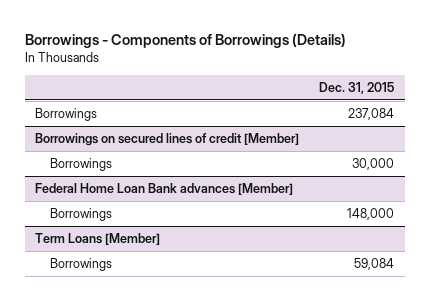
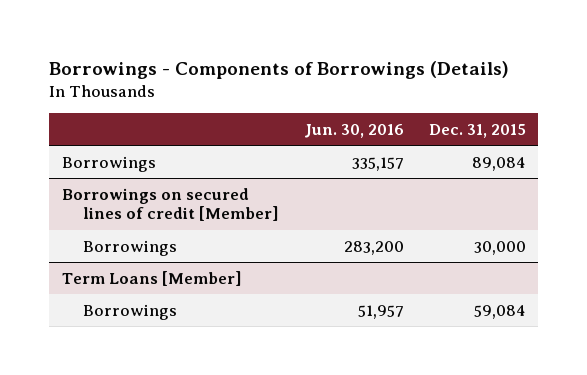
- | Dec. 31, 2015
+ | Jun. 30, 2016 | Dec. 31, 2015
- Borrowings | 237,084
+ Borrowings | 335,157 | 89,084
- Federal Home Loan Bank advances [Member]
- Borrowings | 148,000

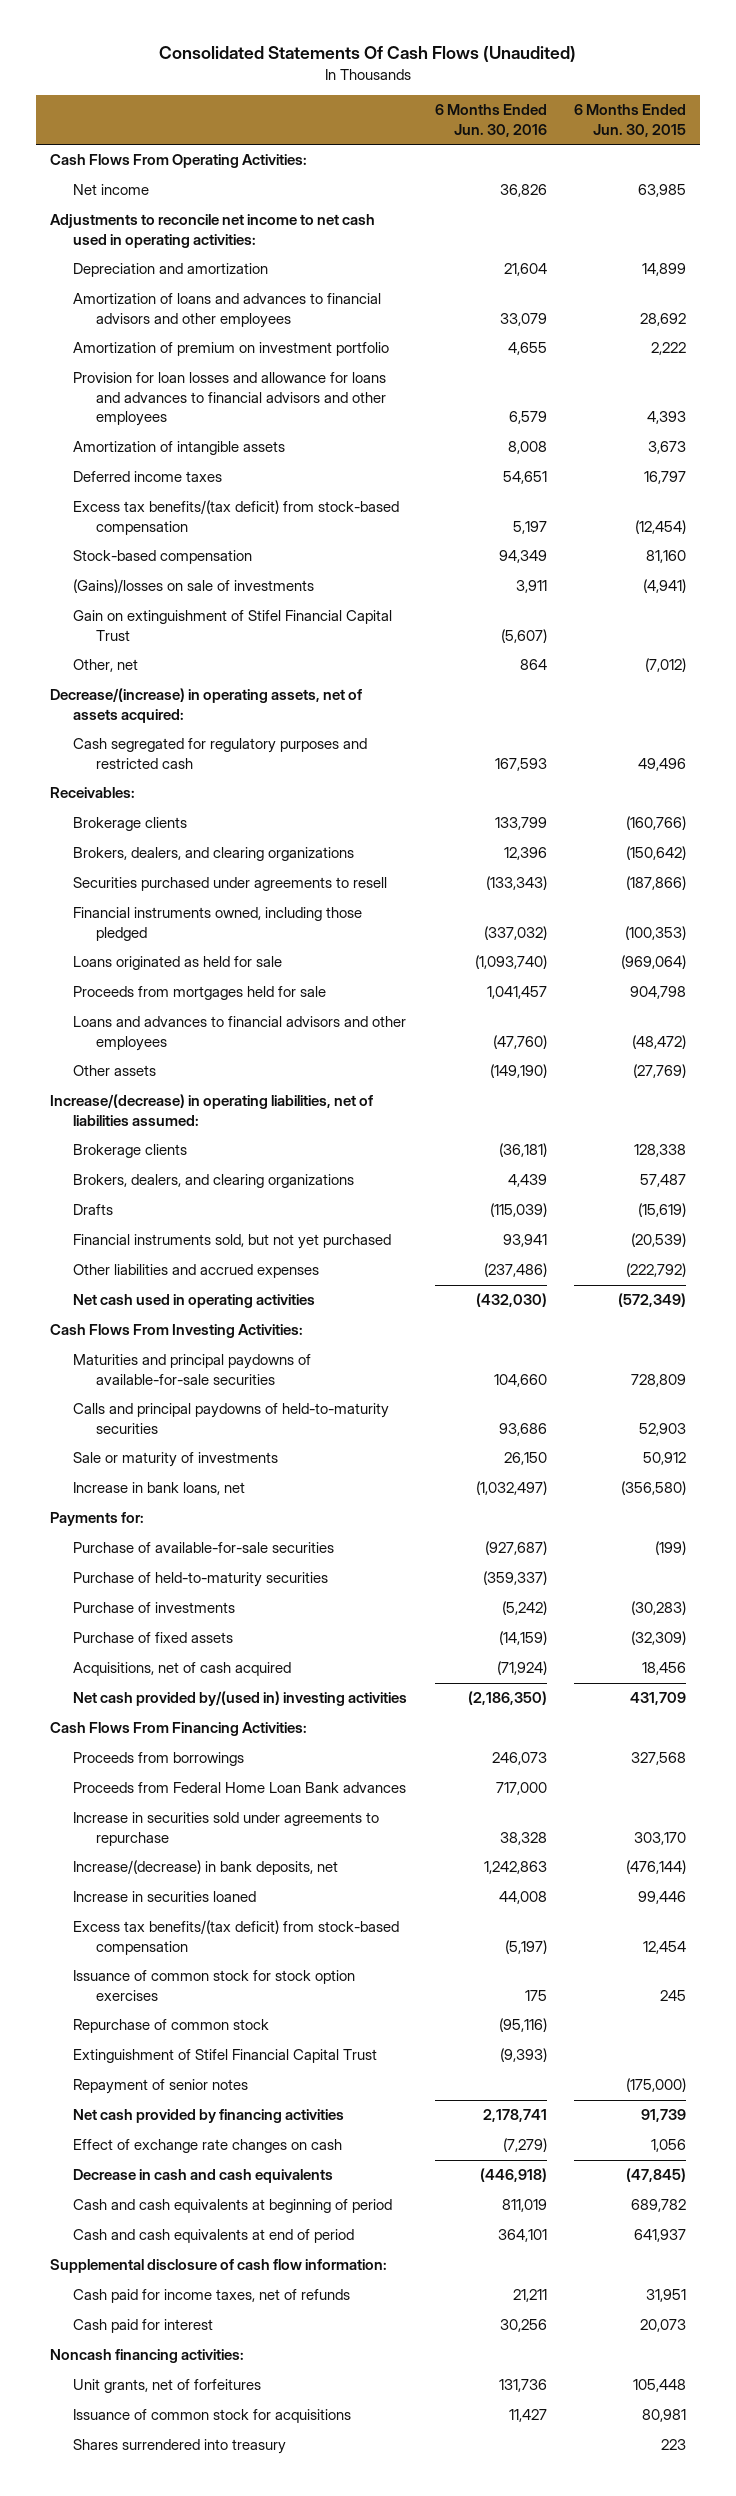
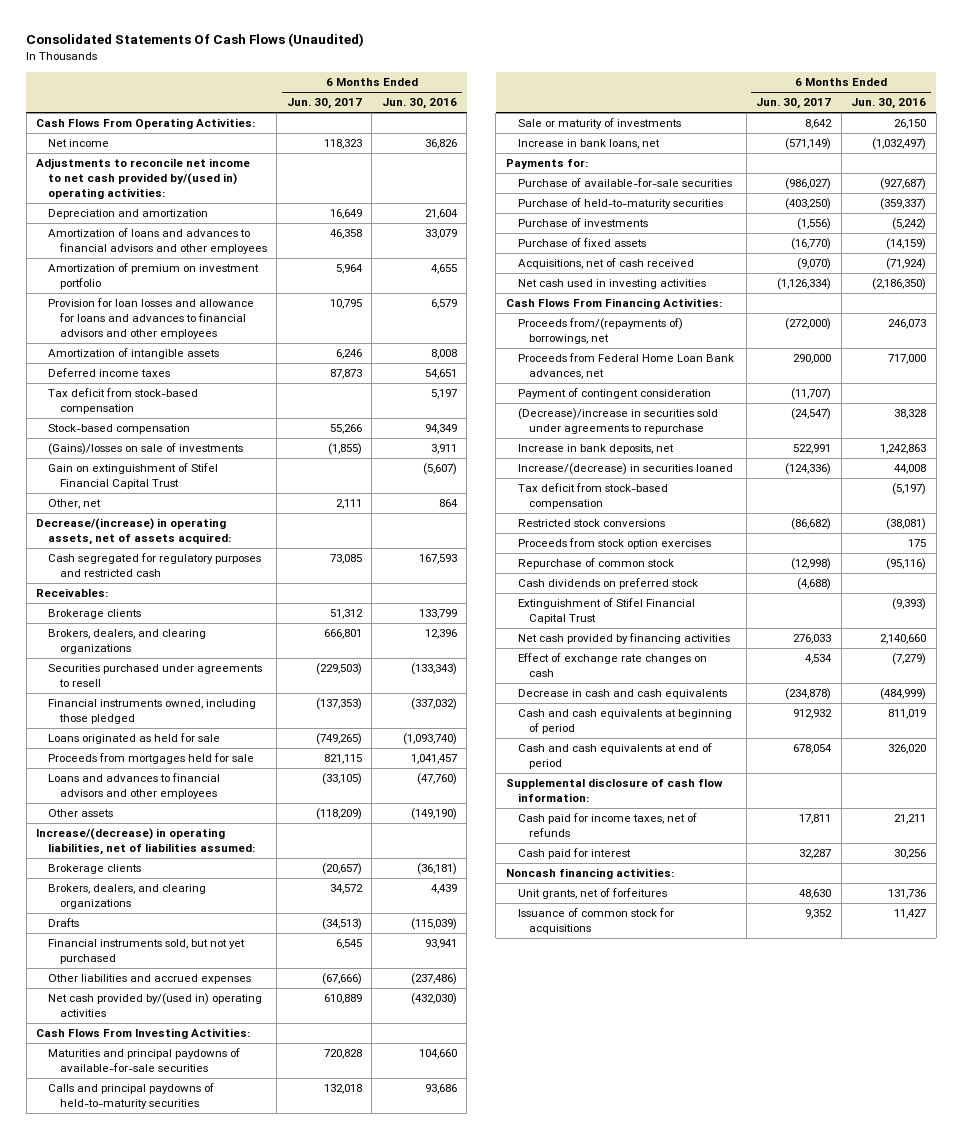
- | 6 Months Ended Jun. 30, 2016 | 6 Months Ended Jun. 30, 2015
+ | 6 Months Ended Jun. 30, 2017 | 6 Months Ended Jun. 30, 2016
- Adjustments to reconcile net income to net cash used in operating activities:
+ Adjustments to reconcile net income to net cash provided by/(used in) operating activities:
- Excess tax benefits/(tax deficit) from stock-based compensation | 5,197 | (12,454)
+ Tax deficit from stock-based compensation | | 5,197
- Net cash used in operating activities | (432,030) | (572,349)
+ Net cash provided by/(used in) operating activities | 610,889 | (432,030)
- Acquisitions, net of cash acquired | (71,924) | 18,456
- Net cash provided by/(used in) investing activities | (2,186,350) | 431,709
+ Acquisitions, net of cash received | (9,070) | (71,924)
+ Net cash used in investing activities | (1,126,334) | (2,186,350)
- Proceeds from borrowings | 246,073 | 327,568
- Proceeds from Federal Home Loan Bank advances | 717,000 |
- Increase in securities sold under agreements to repurchase | 38,328 | 303,170
- Increase/(decrease) in bank deposits, net | 1,242,863 | (476,144)
- Increase in securities loaned | 44,008 | 99,446
- Excess tax benefits/(tax deficit) from stock-based compensation | (5,197) | 12,454
- Issuance of common stock for stock option exercises | 175 | 245
+ Proceeds from/(repayments of) borrowings, net | (272,000) | 246,073
+ Proceeds from Federal Home Loan Bank advances, net | 290,000 | 717,000
+ Payment of contingent consideration | (11,707) |
+ (Decrease)/increase in securities sold under agreements to repurchase | (24,547) | 38,328
+ Increase in bank deposits, net | 522,991 | 1,242,863
+ Increase/(decrease) in securities loaned | (124,336) | 44,008
+ Tax deficit from stock-based compensation | | (5,197)
+ Restricted stock conversions | (86,682) | (38,081)
+ Proceeds from stock option exercises | | 175
+ Cash dividends on preferred stock | (4,688) |
- Repayment of senior notes | | (175,000)
- Net cash provided by financing activities | 2,178,741 | 91,739
+ Net cash provided by financing activities | 276,033 | 2,140,660
- Decrease in cash and cash equivalents | (446,918) | (47,845)
+ Decrease in cash and cash equivalents | (234,878) | (484,999)
- Cash and cash equivalents at end of period | 364,101 | 641,937
+ Cash and cash equivalents at end of period | 678,054 | 326,020
- Shares surrendered into treasury | | 223

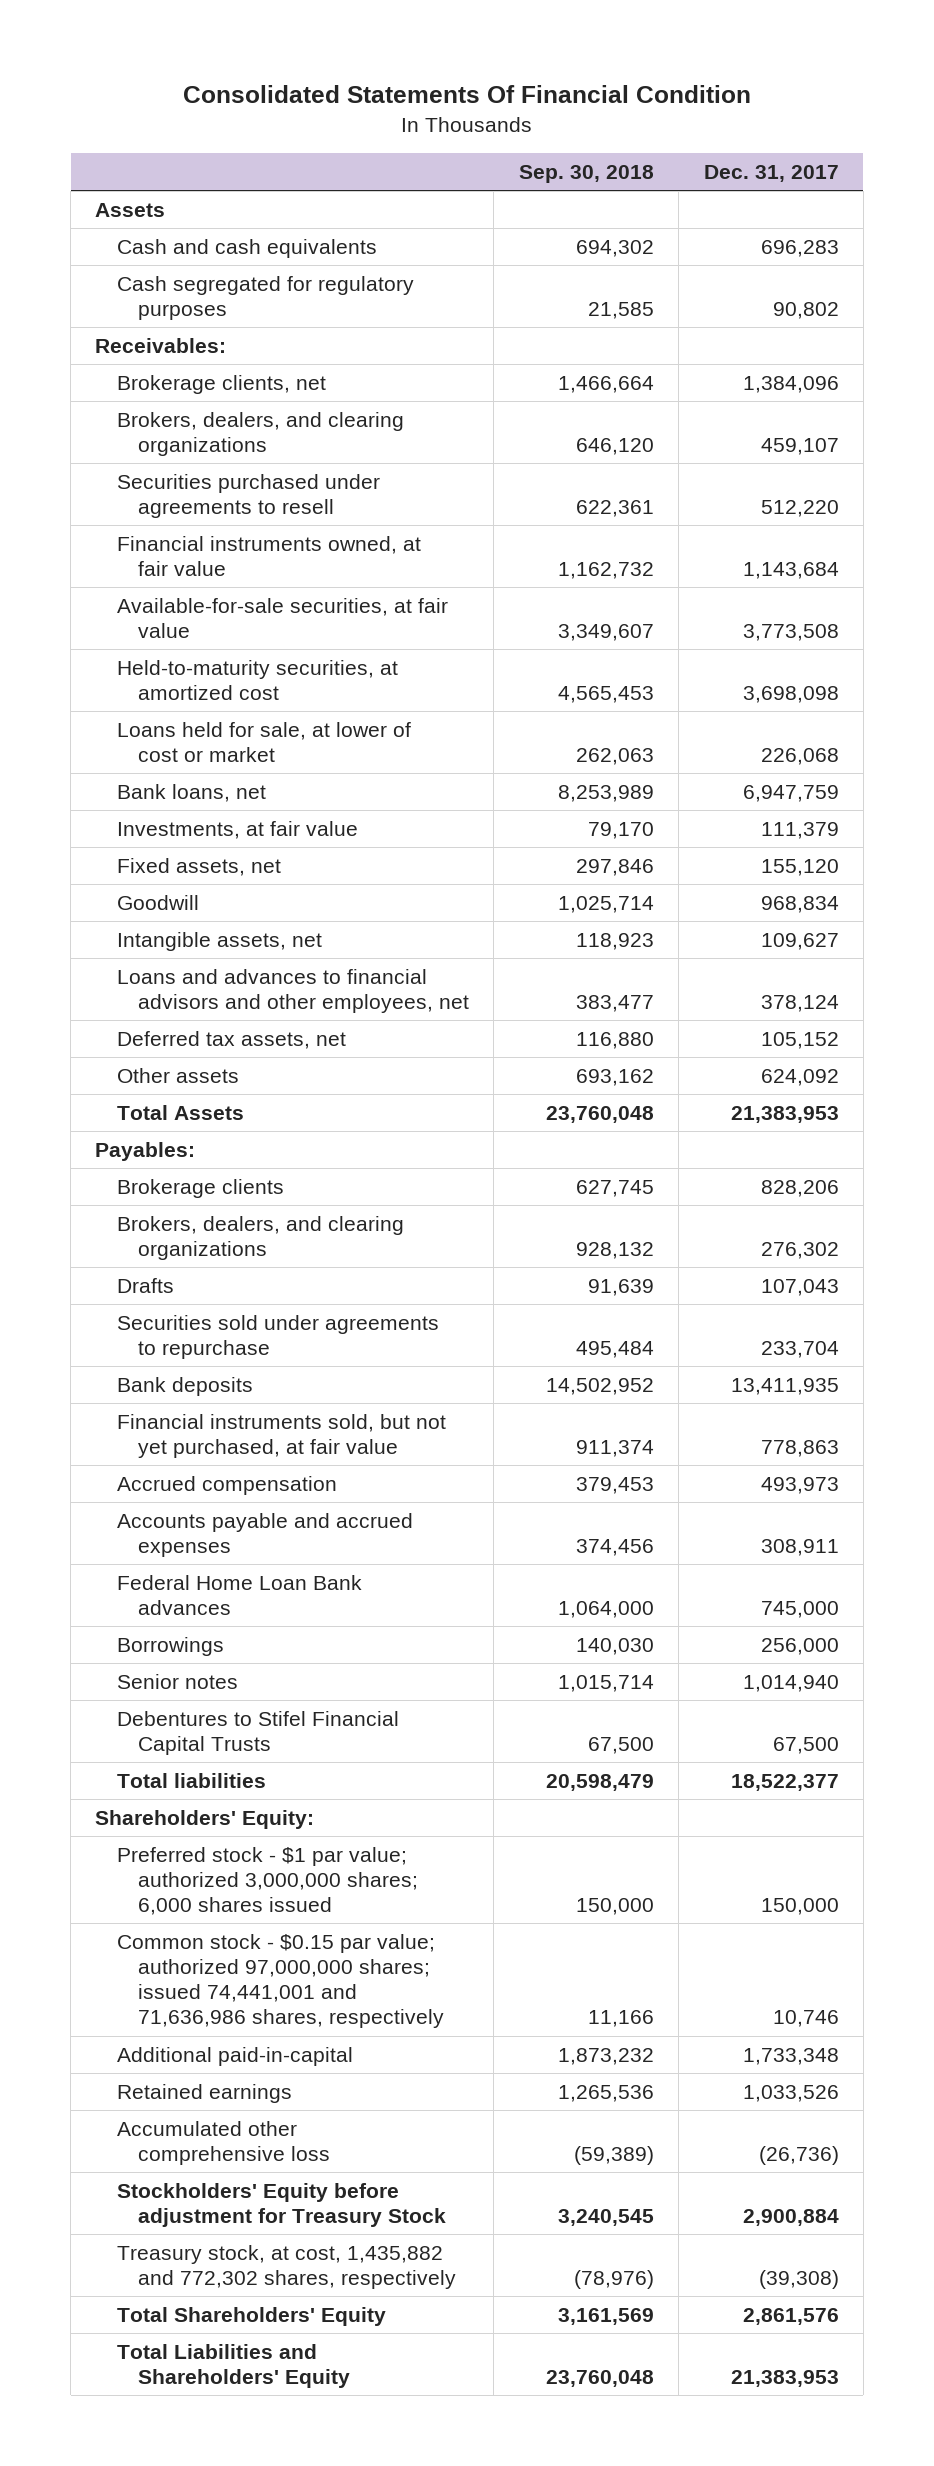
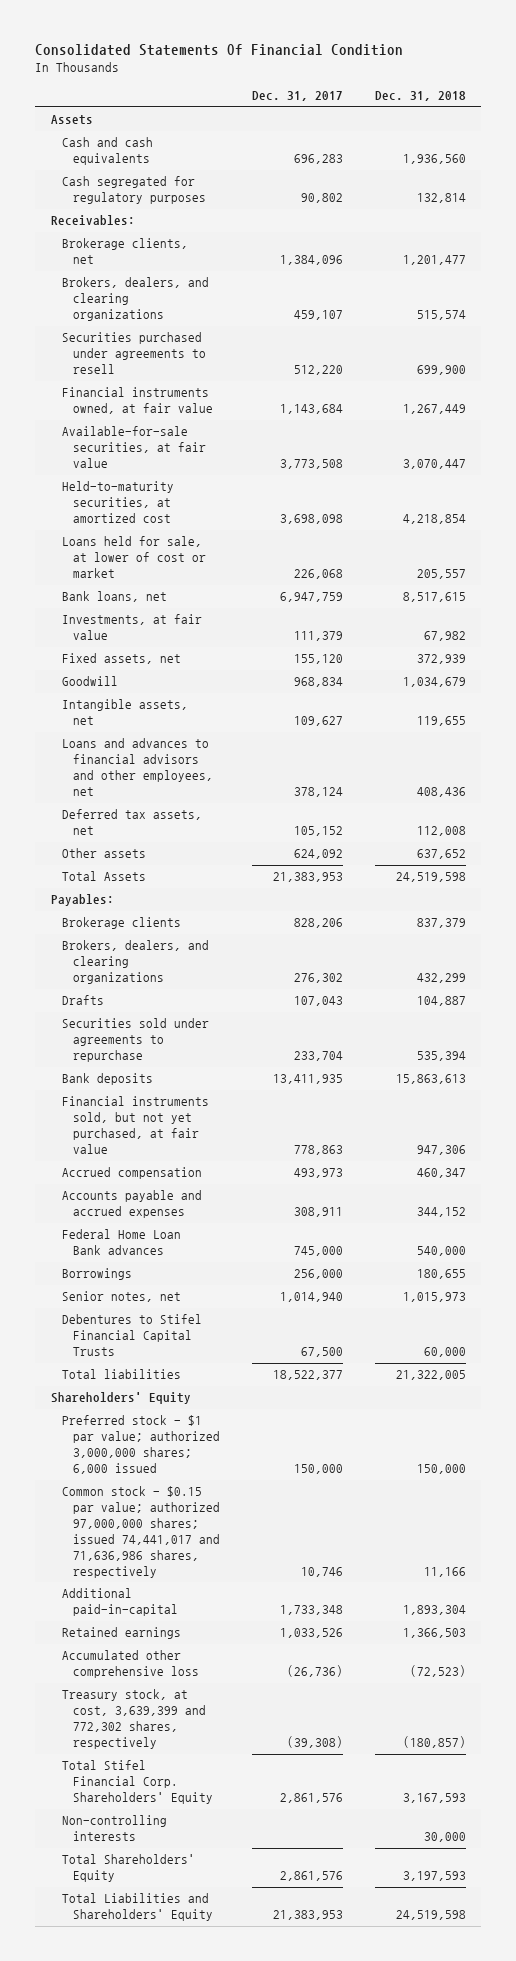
- | Sep. 30, 2018 | Dec. 31, 2017
+ | Dec. 31, 2017 | Dec. 31, 2018
- Senior notes | 1,015,714 | 1,014,940
+ Senior notes, net | 1,014,940 | 1,015,973
- Shareholders' Equity:
- Preferred stock - $1 par value; authorized 3,000,000 shares; 6,000 shares issued | 150,000 | 150,000
- Common stock - $0.15 par value; authorized 97,000,000 shares; issued 74,441,001 and 71,636,986 shares, respectively | 11,166 | 10,746
+ Shareholders' Equity
+ Preferred stock - $1 par value; authorized 3,000,000 shares; 6,000 issued | 150,000 | 150,000
+ Common stock - $0.15 par value; authorized 97,000,000 shares; issued 74,441,017 and 71,636,986 shares, respectively | 10,746 | 11,166
- Stockholders' Equity before adjustment for Treasury Stock | 3,240,545 | 2,900,884
- Treasury stock, at cost, 1,435,882 and 772,302 shares, respectively | (78,976) | (39,308)
+ Treasury stock, at cost, 3,639,399 and 772,302 shares, respectively | (39,308) | (180,857)
+ Total Stifel Financial Corp. Shareholders' Equity | 2,861,576 | 3,167,593
+ Non-controlling interests | | 30,000

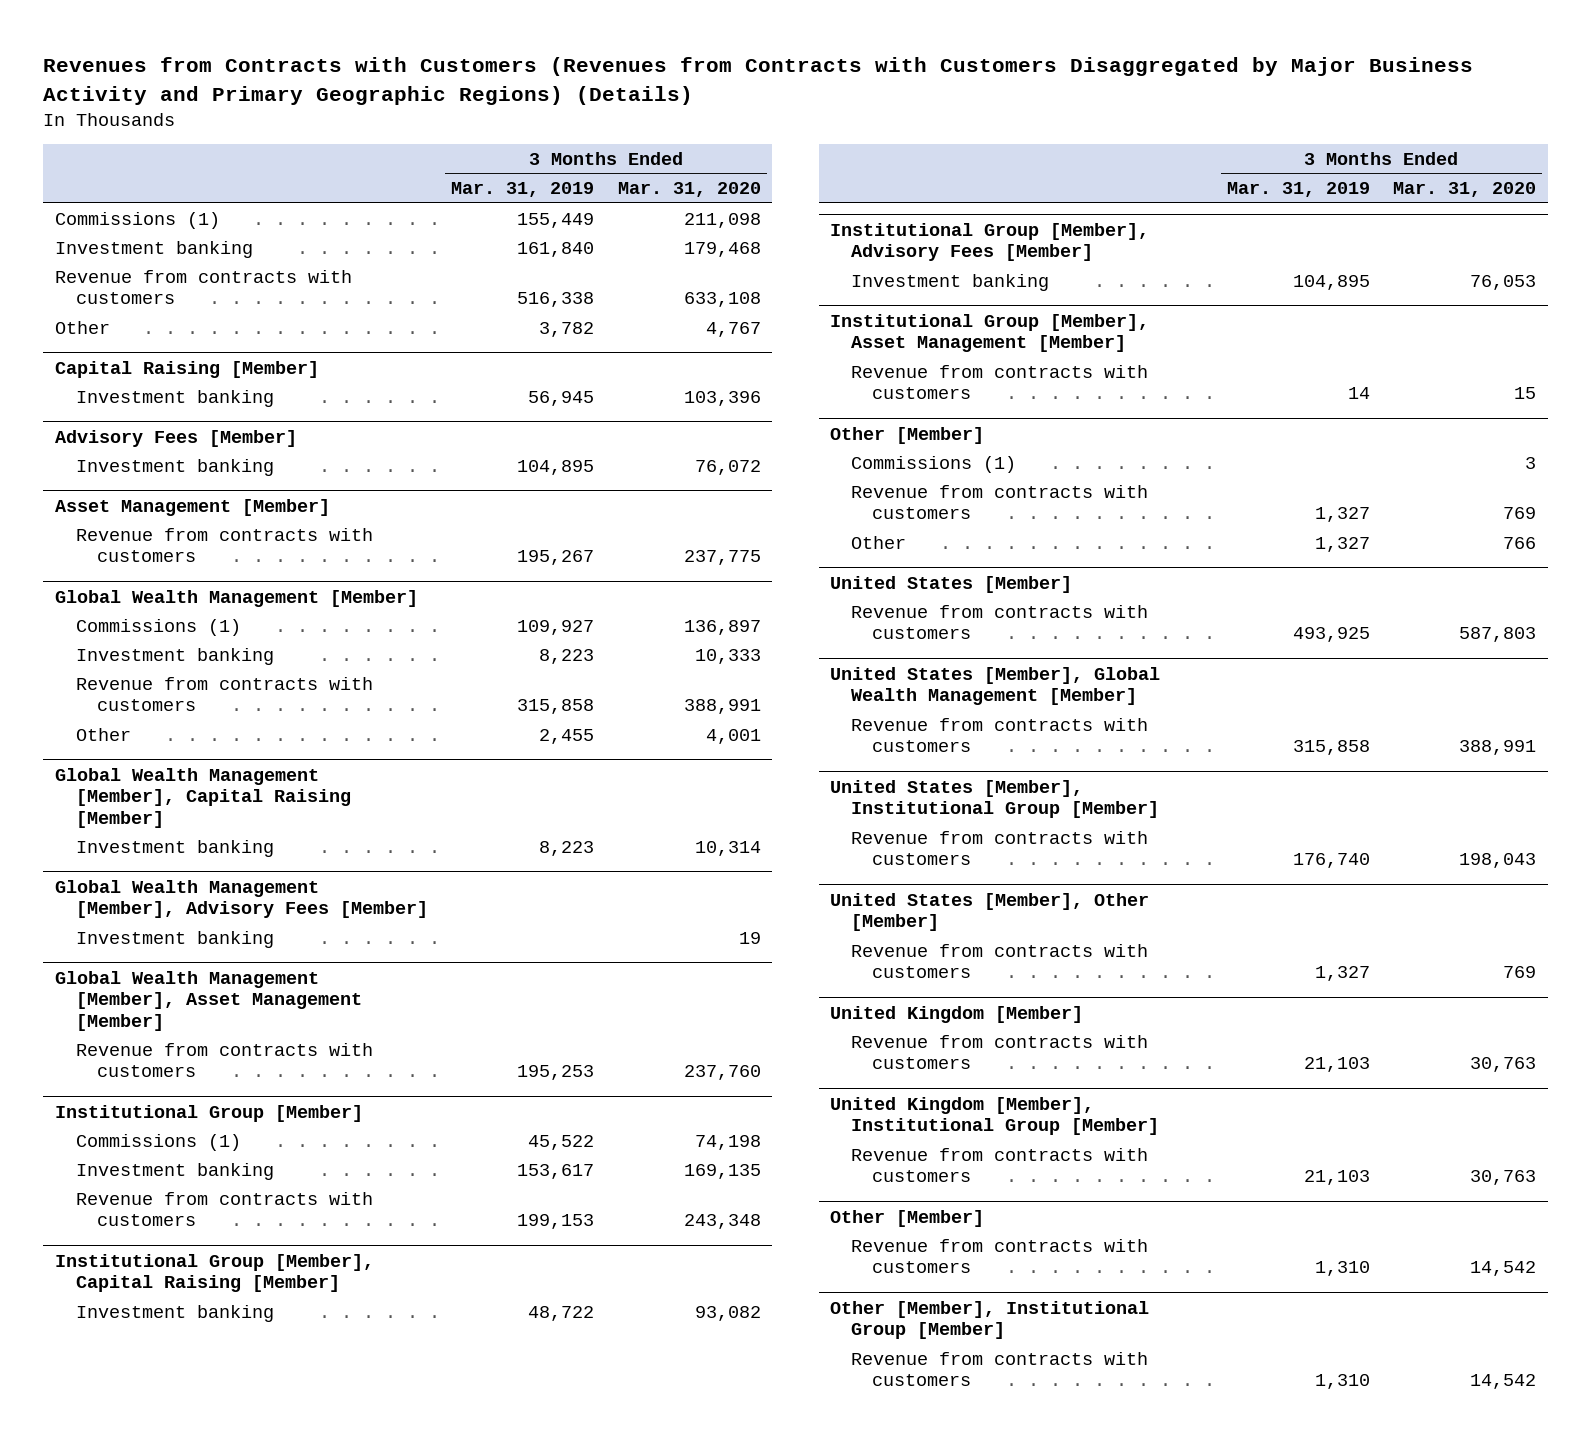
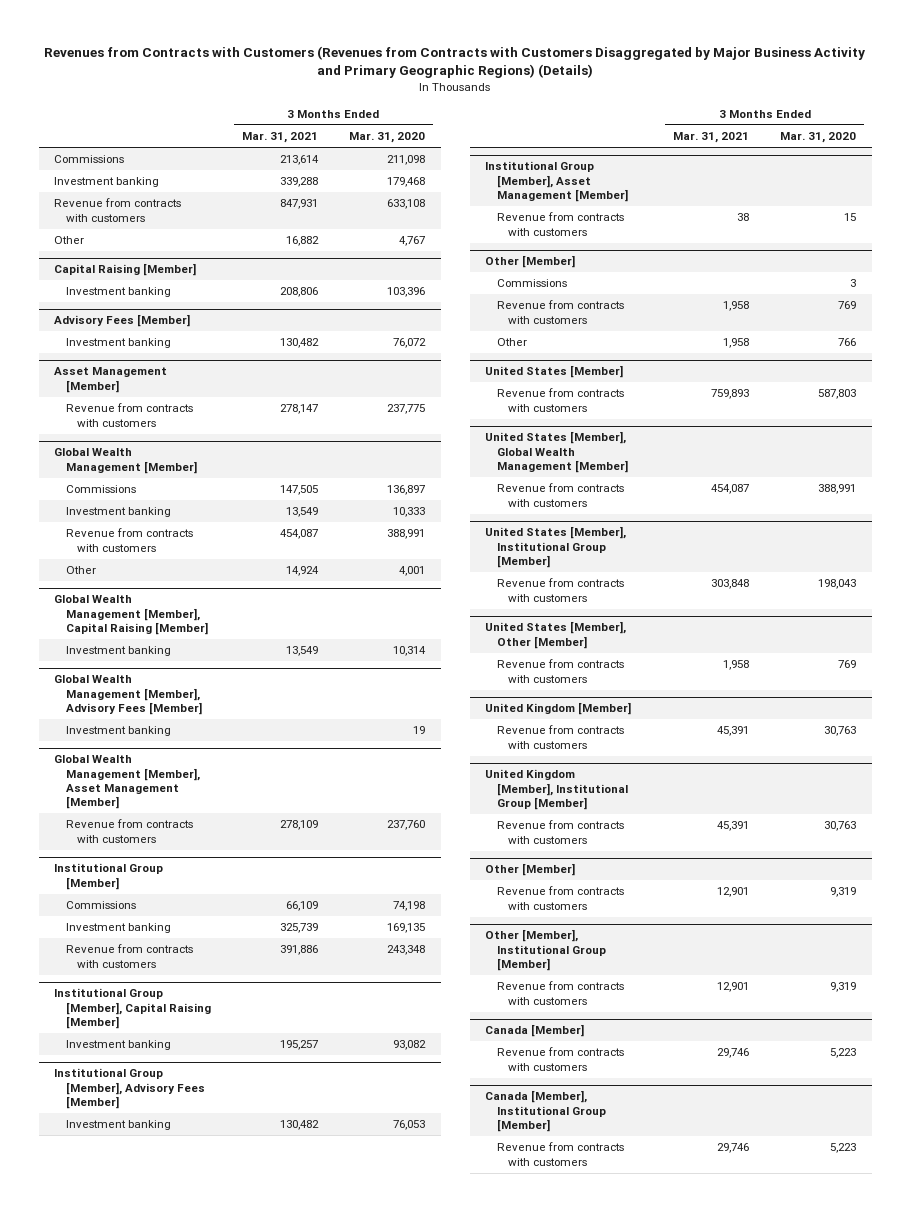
- | 3 Months Ended Mar. 31, 2019 | 3 Months Ended Mar. 31, 2020
+ | 3 Months Ended Mar. 31, 2021 | 3 Months Ended Mar. 31, 2020
- Commissions (1) | 155,449 | 211,098
+ Commissions | 213,614 | 211,098
@ Global Wealth Management [Member]
- Commissions (1) | 109,927 | 136,897
+ Commissions | 147,505 | 136,897
@ Institutional Group [Member]
- Commissions (1) | 45,522 | 74,198
+ Commissions | 66,109 | 74,198
@ Other [Member]
- Commissions (1) | | 3
+ Commissions | | 3
- Revenue from contracts with customers | 1,310 | 14,542
+ Revenue from contracts with customers | 12,901 | 9,319
@ Other [Member], Institutional Group [Member]
- Revenue from contracts with customers | 1,310 | 14,542
+ Revenue from contracts with customers | 12,901 | 9,319
+ Canada [Member]
+ Revenue from contracts with customers | 29,746 | 5,223
+ Canada [Member], Institutional Group [Member]
+ Revenue from contracts with customers | 29,746 | 5,223

